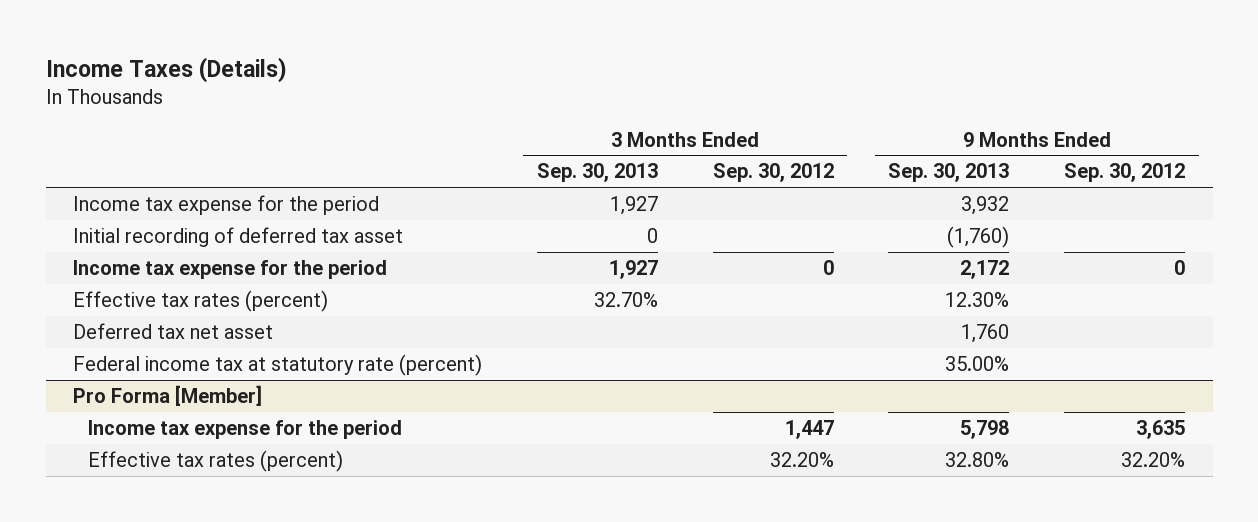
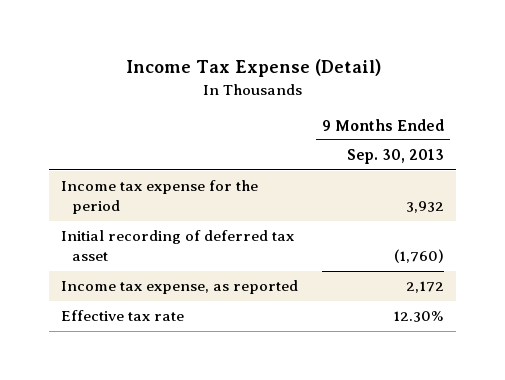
- Income Taxes (Details)
+ Income Tax Expense (Detail)
- | 3 Months Ended Sep. 30, 2013 | 3 Months Ended Sep. 30, 2012 | 9 Months Ended Sep. 30, 2013 | 9 Months Ended Sep. 30, 2012
+ | 9 Months Ended Sep. 30, 2013
- Income tax expense for the period | 1,927 | 0 | 2,172 | 0
- Effective tax rates (percent) | 32.70% | | 12.30% |
- Deferred tax net asset | | | 1,760 |
- Federal income tax at statutory rate (percent) | | | 35.00% |
- Pro Forma [Member]
- Income tax expense for the period | | 1,447 | 5,798 | 3,635
- Effective tax rates (percent) | | 32.20% | 32.80% | 32.20%
+ Income tax expense, as reported | 2,172
+ Effective tax rate | 12.30%

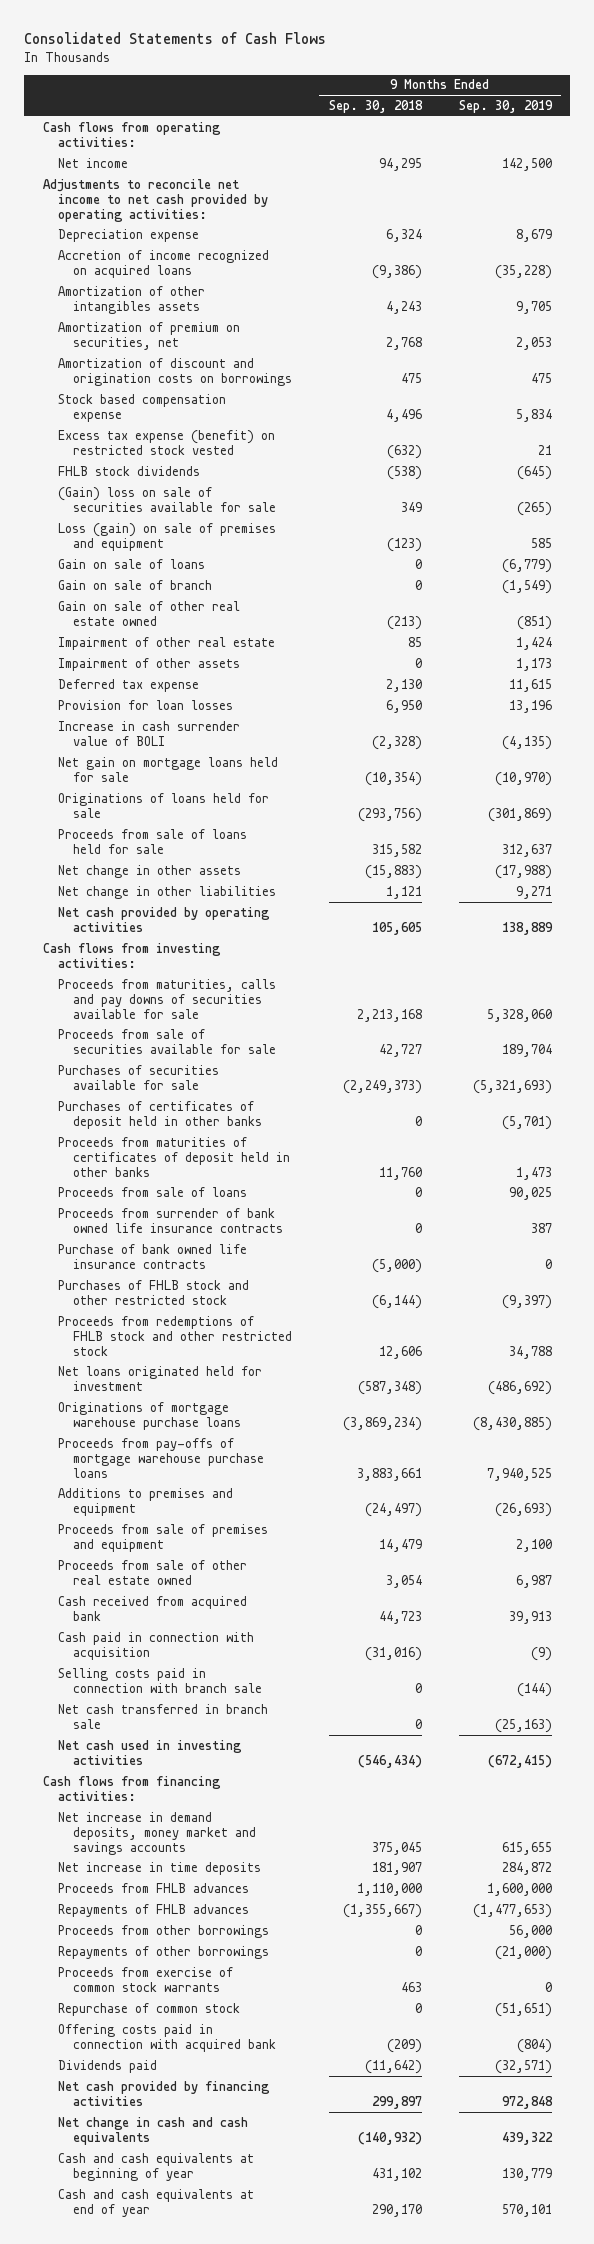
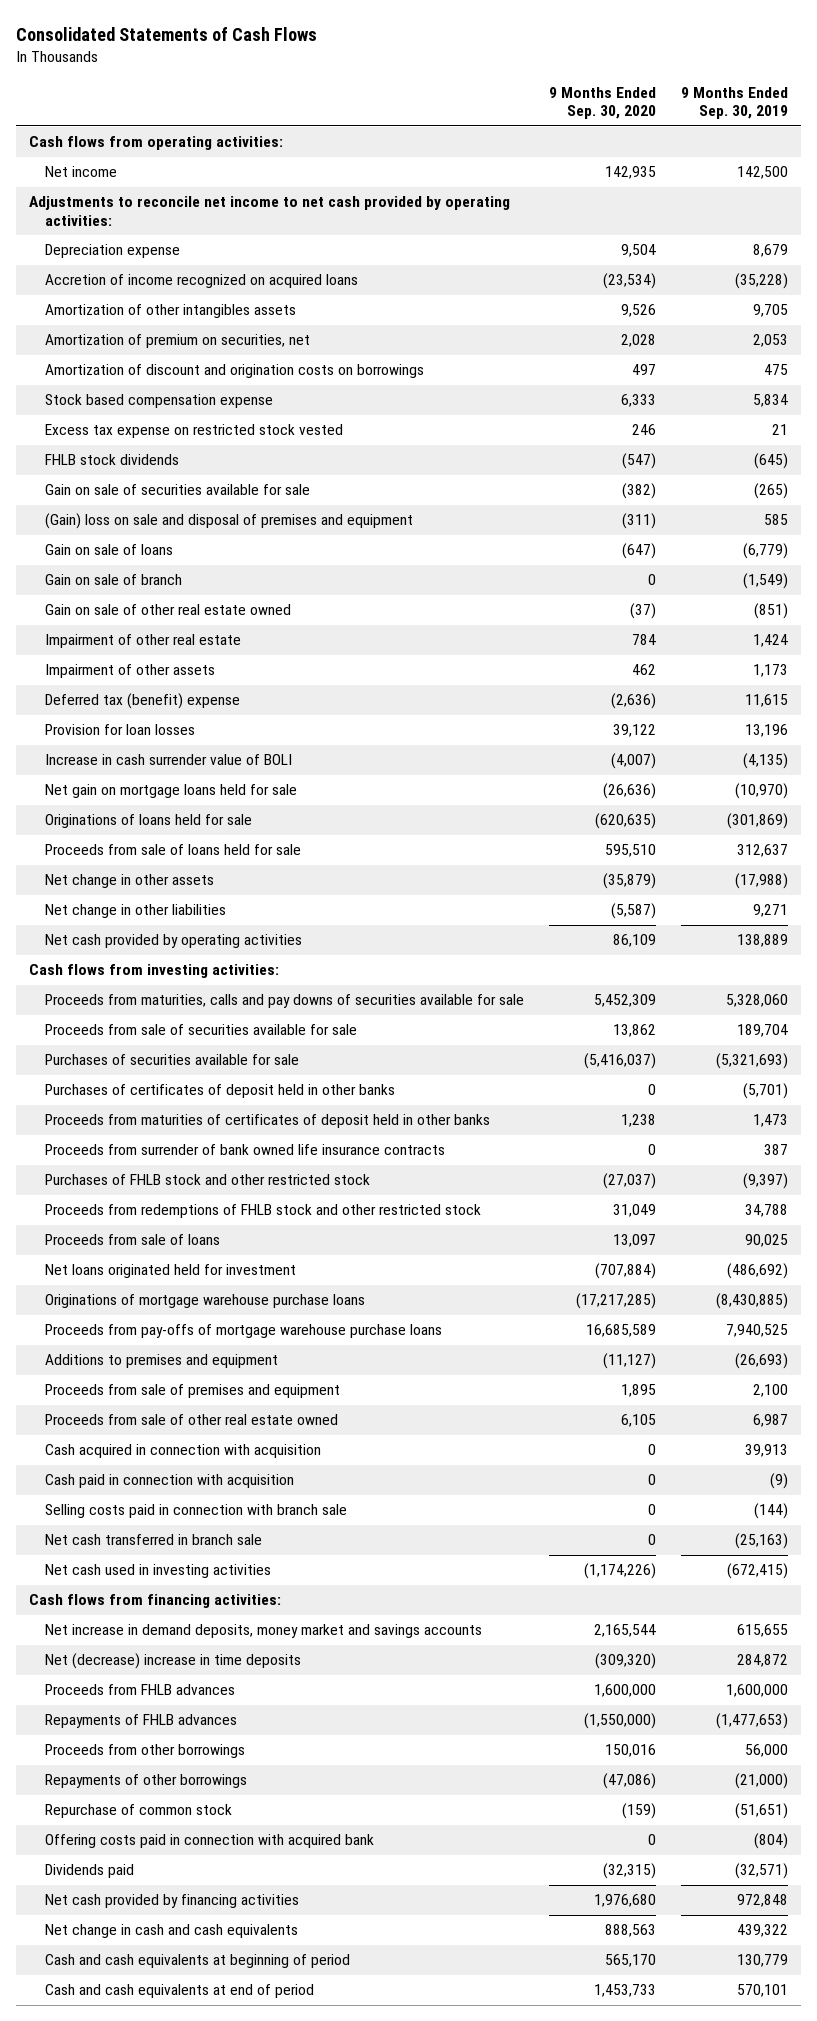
- | 9 Months Ended Sep. 30, 2018 | 9 Months Ended Sep. 30, 2019
+ | 9 Months Ended Sep. 30, 2020 | 9 Months Ended Sep. 30, 2019
- Excess tax expense (benefit) on restricted stock vested | (632) | 21
+ Excess tax expense on restricted stock vested | 246 | 21
- (Gain) loss on sale of securities available for sale | 349 | (265)
- Loss (gain) on sale of premises and equipment | (123) | 585
+ Gain on sale of securities available for sale | (382) | (265)
+ (Gain) loss on sale and disposal of premises and equipment | (311) | 585
- Deferred tax expense | 2,130 | 11,615
+ Deferred tax (benefit) expense | (2,636) | 11,615
- Purchase of bank owned life insurance contracts | (5,000) | 0
moved down: Proceeds from sale of loans | 13,097 | 90,025
- Cash received from acquired bank | 44,723 | 39,913
+ Cash acquired in connection with acquisition | 0 | 39,913
- Net increase in time deposits | 181,907 | 284,872
+ Net (decrease) increase in time deposits | (309,320) | 284,872
- Proceeds from exercise of common stock warrants | 463 | 0
- Cash and cash equivalents at beginning of year | 431,102 | 130,779
- Cash and cash equivalents at end of year | 290,170 | 570,101
+ Cash and cash equivalents at beginning of period | 565,170 | 130,779
+ Cash and cash equivalents at end of period | 1,453,733 | 570,101

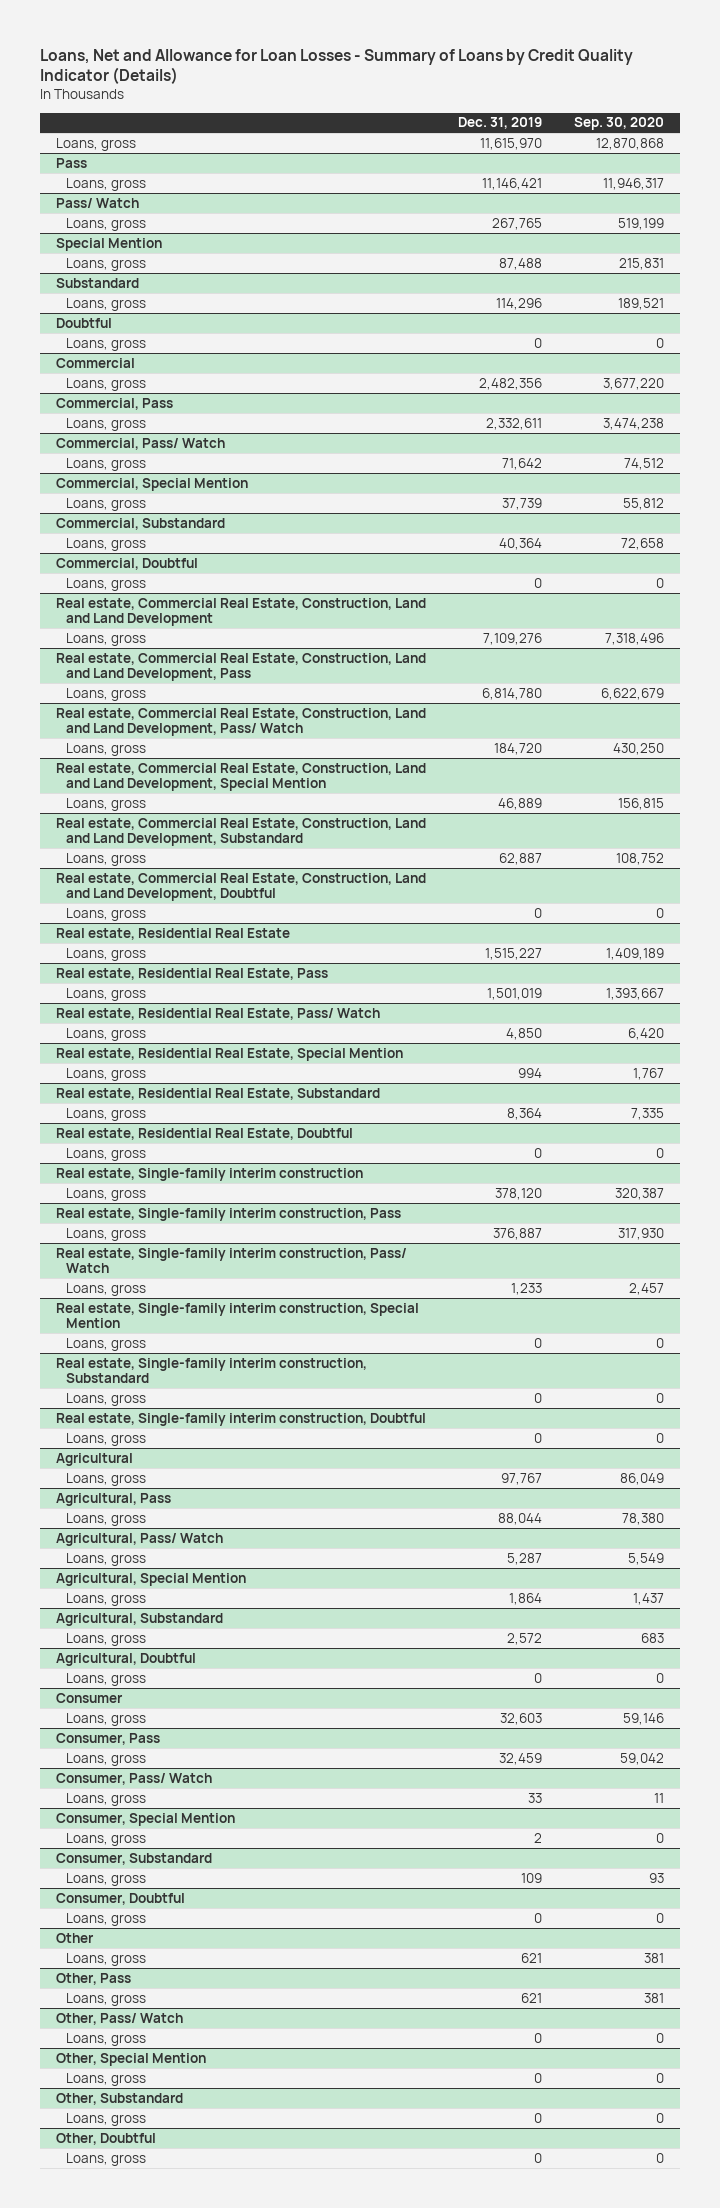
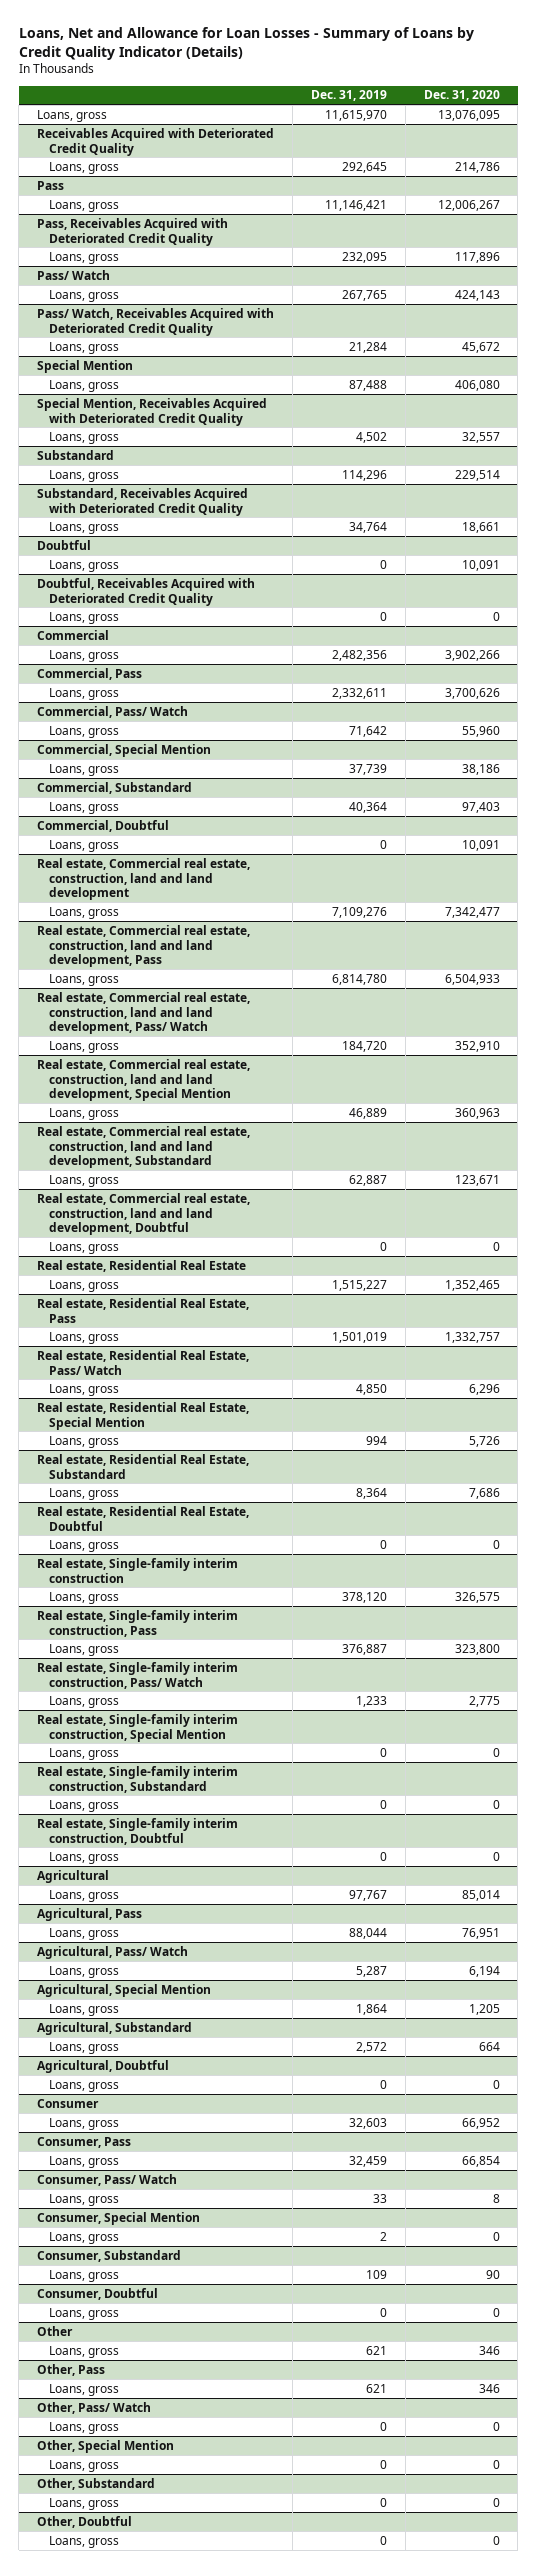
- | Dec. 31, 2019 | Sep. 30, 2020
+ | Dec. 31, 2019 | Dec. 31, 2020
+ Receivables Acquired with Deteriorated Credit Quality
+ Loans, gross | 292,645 | 214,786
+ Pass, Receivables Acquired with Deteriorated Credit Quality
+ Loans, gross | 232,095 | 117,896
+ Pass/ Watch, Receivables Acquired with Deteriorated Credit Quality
+ Loans, gross | 21,284 | 45,672
+ Special Mention, Receivables Acquired with Deteriorated Credit Quality
+ Loans, gross | 4,502 | 32,557
+ Substandard, Receivables Acquired with Deteriorated Credit Quality
+ Loans, gross | 34,764 | 18,661
+ Doubtful, Receivables Acquired with Deteriorated Credit Quality
+ Loans, gross | 0 | 0
- Real estate, Commercial Real Estate, Construction, Land and Land Development
+ Real estate, Commercial real estate, construction, land and land development
- Real estate, Commercial Real Estate, Construction, Land and Land Development, Pass
+ Real estate, Commercial real estate, construction, land and land development, Pass
- Real estate, Commercial Real Estate, Construction, Land and Land Development, Pass/ Watch
+ Real estate, Commercial real estate, construction, land and land development, Pass/ Watch
- Real estate, Commercial Real Estate, Construction, Land and Land Development, Special Mention
+ Real estate, Commercial real estate, construction, land and land development, Special Mention
- Real estate, Commercial Real Estate, Construction, Land and Land Development, Substandard
+ Real estate, Commercial real estate, construction, land and land development, Substandard
- Real estate, Commercial Real Estate, Construction, Land and Land Development, Doubtful
+ Real estate, Commercial real estate, construction, land and land development, Doubtful

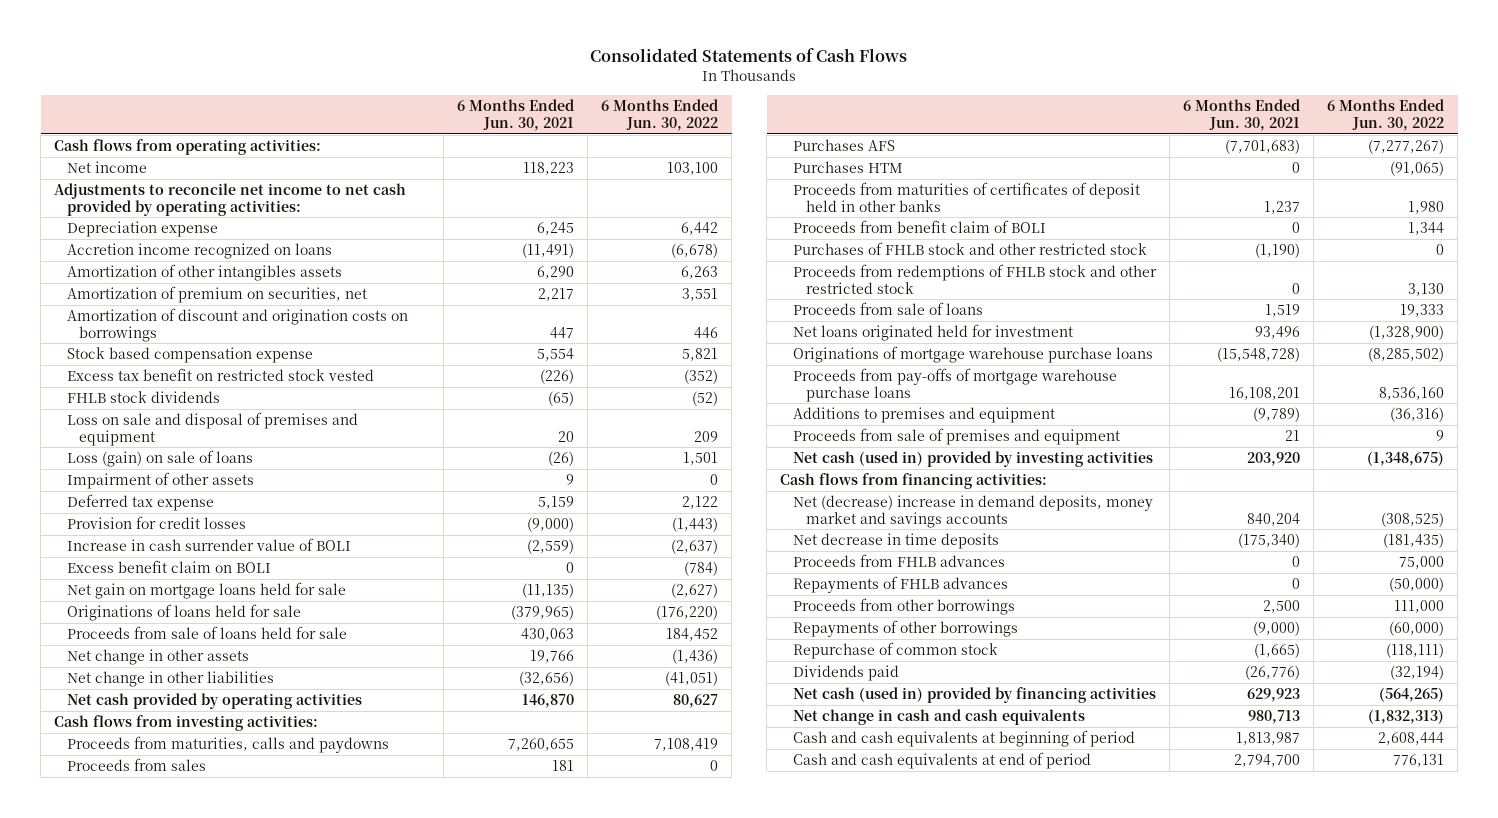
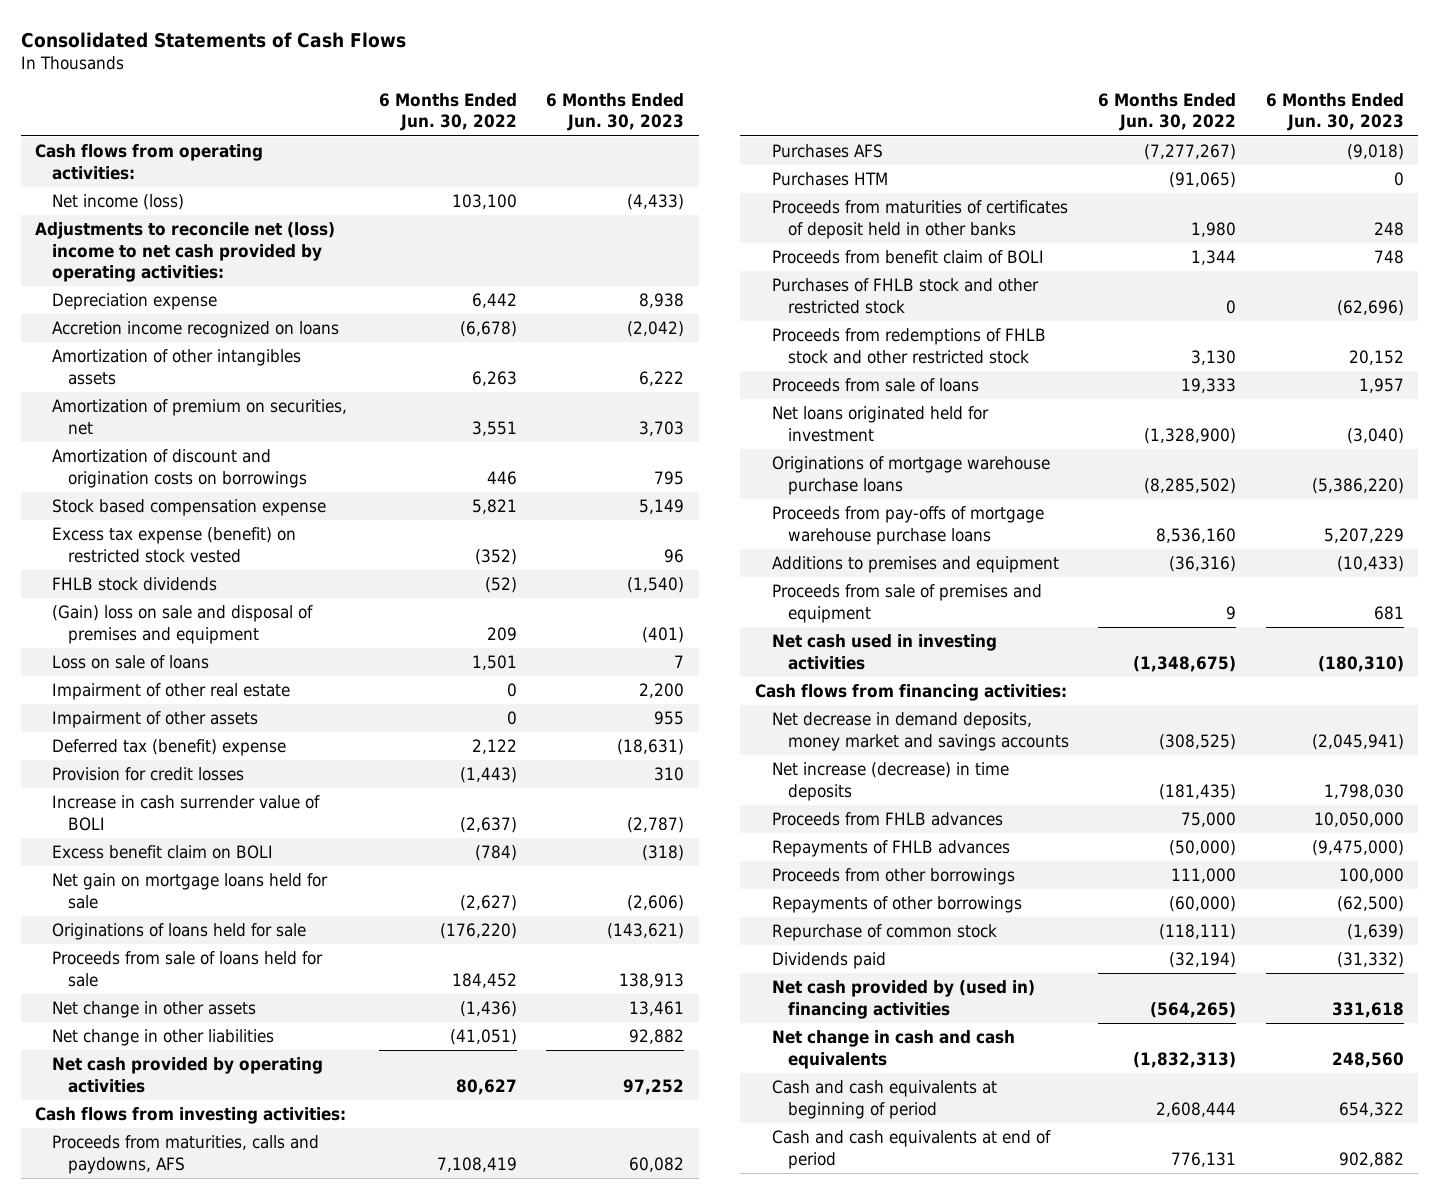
- | 6 Months Ended Jun. 30, 2021 | 6 Months Ended Jun. 30, 2022
+ | 6 Months Ended Jun. 30, 2022 | 6 Months Ended Jun. 30, 2023
- Net income | 118,223 | 103,100
- Adjustments to reconcile net income to net cash provided by operating activities:
+ Net income (loss) | 103,100 | (4,433)
+ Adjustments to reconcile net (loss) income to net cash provided by operating activities:
- Excess tax benefit on restricted stock vested | (226) | (352)
+ Excess tax expense (benefit) on restricted stock vested | (352) | 96
- Loss on sale and disposal of premises and equipment | 20 | 209
- Loss (gain) on sale of loans | (26) | 1,501
+ (Gain) loss on sale and disposal of premises and equipment | 209 | (401)
+ Loss on sale of loans | 1,501 | 7
+ Impairment of other real estate | 0 | 2,200
- Deferred tax expense | 5,159 | 2,122
+ Deferred tax (benefit) expense | 2,122 | (18,631)
- Proceeds from maturities, calls and paydowns | 7,260,655 | 7,108,419
- Proceeds from sales | 181 | 0
+ Proceeds from maturities, calls and paydowns, AFS | 7,108,419 | 60,082
- Net cash (used in) provided by investing activities | 203,920 | (1,348,675)
+ Net cash used in investing activities | (1,348,675) | (180,310)
- Net (decrease) increase in demand deposits, money market and savings accounts | 840,204 | (308,525)
- Net decrease in time deposits | (175,340) | (181,435)
+ Net decrease in demand deposits, money market and savings accounts | (308,525) | (2,045,941)
+ Net increase (decrease) in time deposits | (181,435) | 1,798,030
- Net cash (used in) provided by financing activities | 629,923 | (564,265)
+ Net cash provided by (used in) financing activities | (564,265) | 331,618

